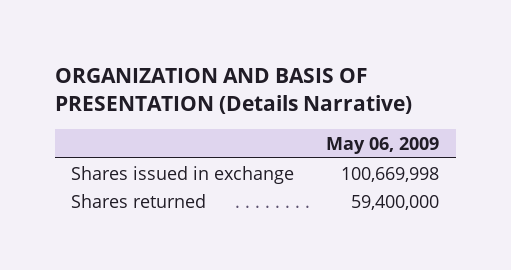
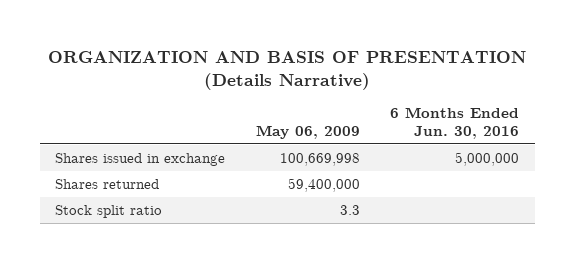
- | May 06, 2009
+ | May 06, 2009 | 6 Months Ended Jun. 30, 2016
+ Stock split ratio | 3.3 |

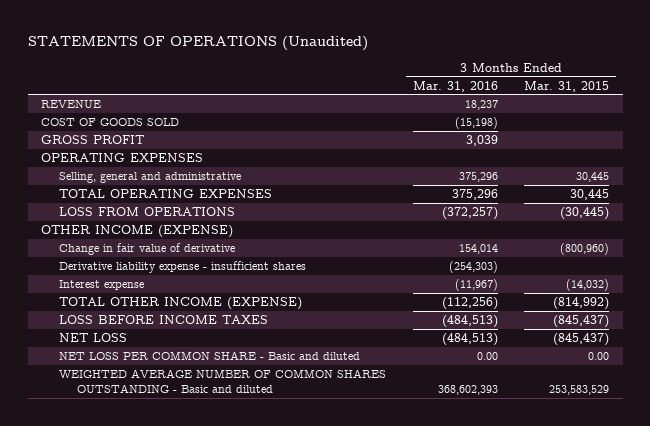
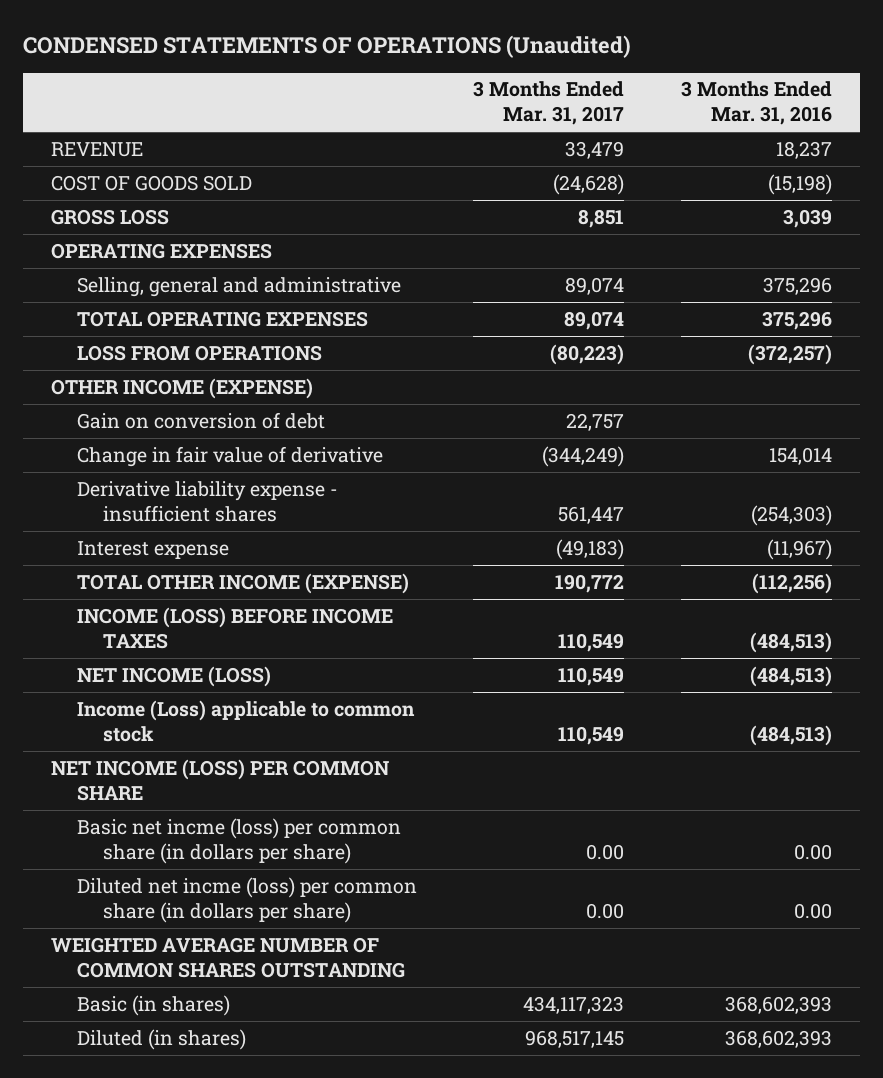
- STATEMENTS OF OPERATIONS (Unaudited)
+ CONDENSED STATEMENTS OF OPERATIONS (Unaudited)
- | 3 Months Ended Mar. 31, 2016 | 3 Months Ended Mar. 31, 2015
+ | 3 Months Ended Mar. 31, 2017 | 3 Months Ended Mar. 31, 2016
- GROSS PROFIT | 3,039 |
+ GROSS LOSS | 8,851 | 3,039
+ Gain on conversion of debt | 22,757 |
- LOSS BEFORE INCOME TAXES | (484,513) | (845,437)
- NET LOSS | (484,513) | (845,437)
- NET LOSS PER COMMON SHARE - Basic and diluted | 0.00 | 0.00
- WEIGHTED AVERAGE NUMBER OF COMMON SHARES OUTSTANDING - Basic and diluted | 368,602,393 | 253,583,529
+ INCOME (LOSS) BEFORE INCOME TAXES | 110,549 | (484,513)
+ NET INCOME (LOSS) | 110,549 | (484,513)
+ Income (Loss) applicable to common stock | 110,549 | (484,513)
+ NET INCOME (LOSS) PER COMMON SHARE
+ Basic net incme (loss) per common share (in dollars per share) | 0.00 | 0.00
+ Diluted net incme (loss) per common share (in dollars per share) | 0.00 | 0.00
+ WEIGHTED AVERAGE NUMBER OF COMMON SHARES OUTSTANDING
+ Basic (in shares) | 434,117,323 | 368,602,393
+ Diluted (in shares) | 968,517,145 | 368,602,393

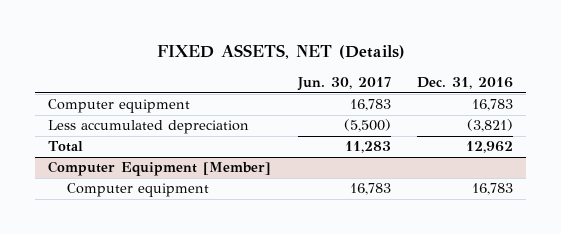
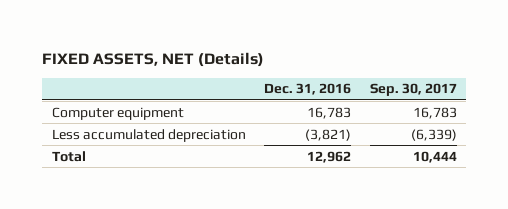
- | Jun. 30, 2017 | Dec. 31, 2016
+ | Dec. 31, 2016 | Sep. 30, 2017
- Computer Equipment [Member]
- Computer equipment | 16,783 | 16,783

